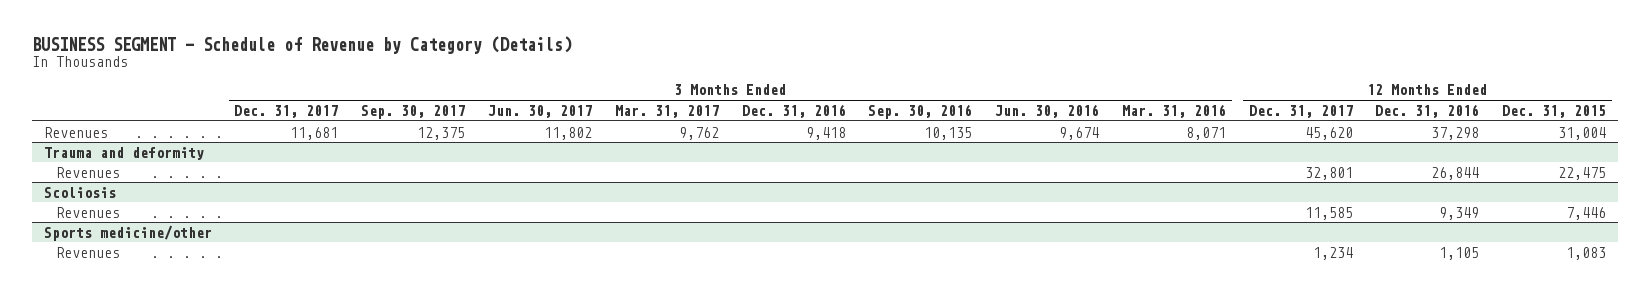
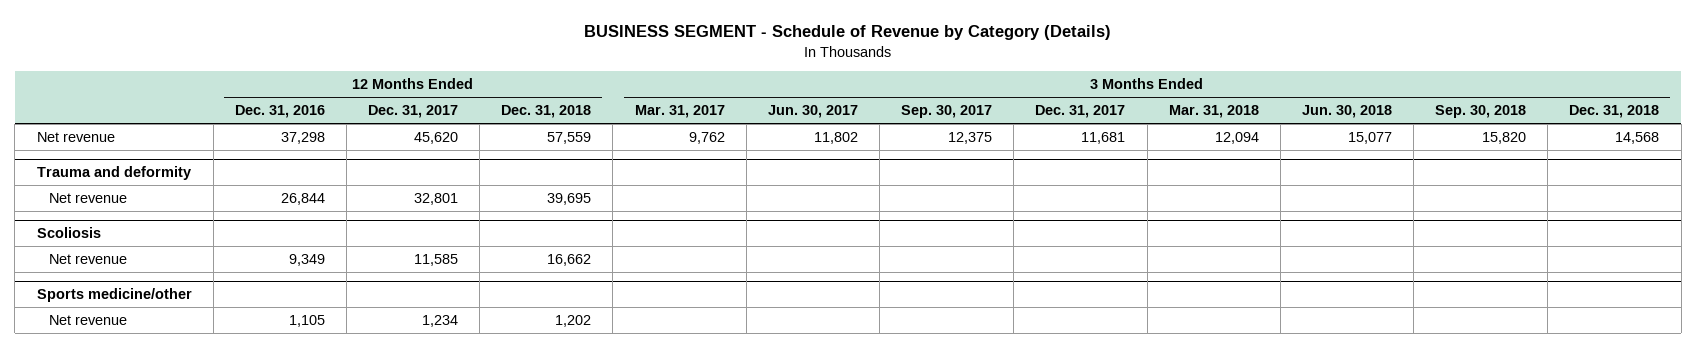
- | 3 Months Ended Dec. 31, 2017 | 3 Months Ended Sep. 30, 2017 | 3 Months Ended Jun. 30, 2017 | 3 Months Ended Mar. 31, 2017 | 3 Months Ended Dec. 31, 2016 | 3 Months Ended Sep. 30, 2016 | 3 Months Ended Jun. 30, 2016 | 3 Months Ended Mar. 31, 2016 | 12 Months Ended Dec. 31, 2017 | 12 Months Ended Dec. 31, 2016 | 12 Months Ended Dec. 31, 2015
+ | 12 Months Ended Dec. 31, 2016 | 12 Months Ended Dec. 31, 2017 | 12 Months Ended Dec. 31, 2018 | 3 Months Ended Mar. 31, 2017 | 3 Months Ended Jun. 30, 2017 | 3 Months Ended Sep. 30, 2017 | 3 Months Ended Dec. 31, 2017 | 3 Months Ended Mar. 31, 2018 | 3 Months Ended Jun. 30, 2018 | 3 Months Ended Sep. 30, 2018 | 3 Months Ended Dec. 31, 2018
- Revenues | 11,681 | 12,375 | 11,802 | 9,762 | 9,418 | 10,135 | 9,674 | 8,071 | 45,620 | 37,298 | 31,004
+ Net revenue | 37,298 | 45,620 | 57,559 | 9,762 | 11,802 | 12,375 | 11,681 | 12,094 | 15,077 | 15,820 | 14,568
@ Trauma and deformity
- Revenues | | | | | | | | | 32,801 | 26,844 | 22,475
+ Net revenue | 26,844 | 32,801 | 39,695 | | | | | | | |
@ Scoliosis
- Revenues | | | | | | | | | 11,585 | 9,349 | 7,446
+ Net revenue | 9,349 | 11,585 | 16,662 | | | | | | | |
@ Sports medicine/other
- Revenues | | | | | | | | | 1,234 | 1,105 | 1,083
+ Net revenue | 1,105 | 1,234 | 1,202 | | | | | | | |

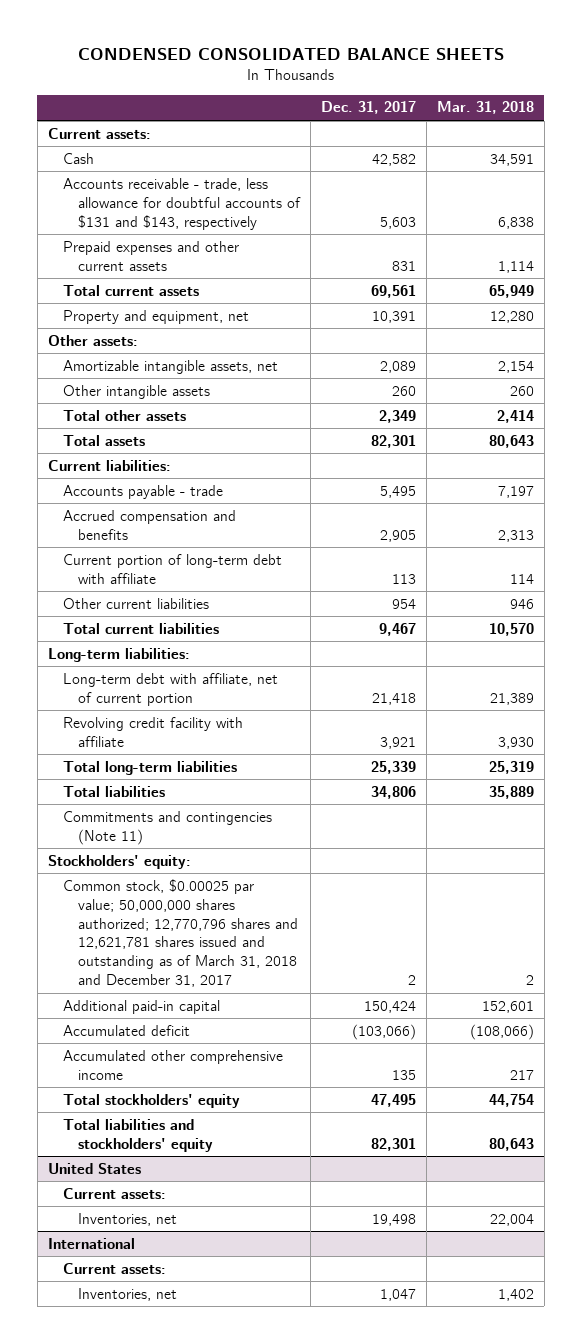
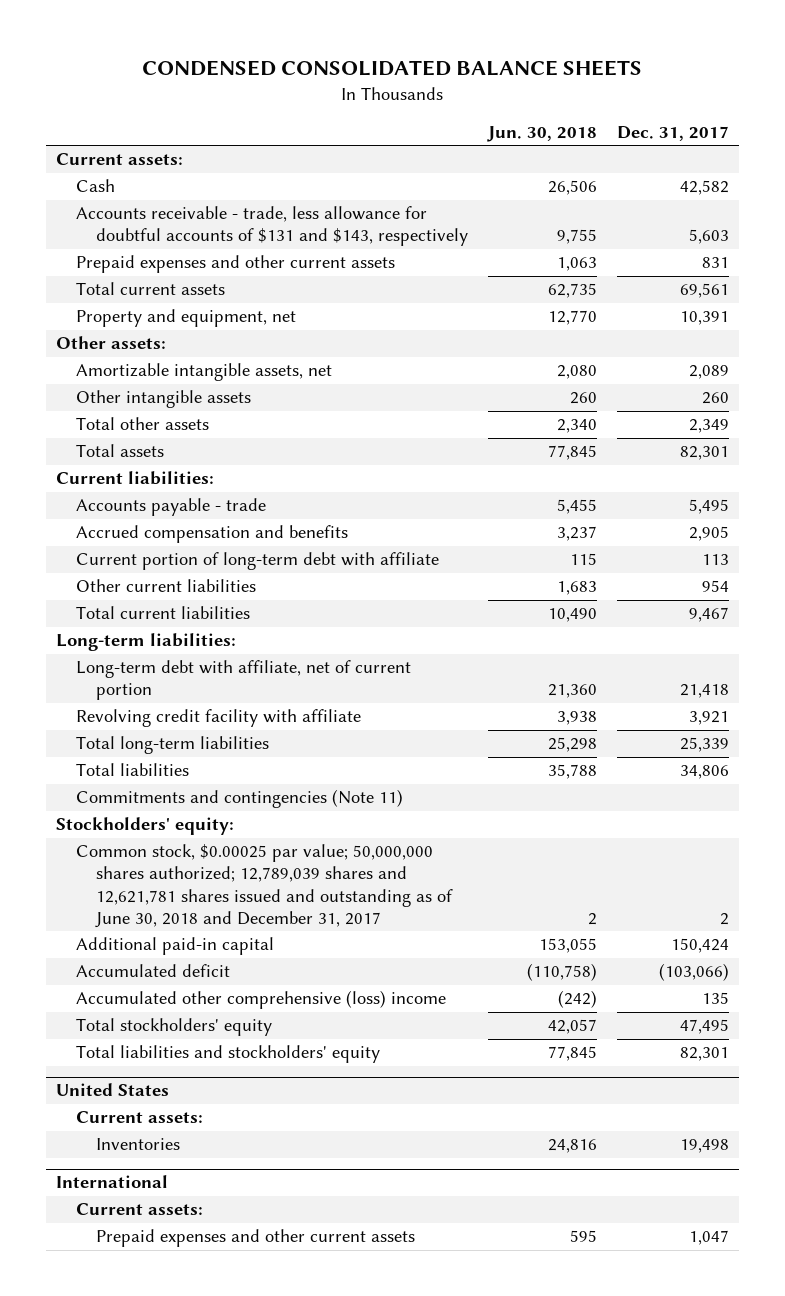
- | Dec. 31, 2017 | Mar. 31, 2018
+ | Jun. 30, 2018 | Dec. 31, 2017
- Common stock, $0.00025 par value; 50,000,000 shares authorized; 12,770,796 shares and 12,621,781 shares issued and outstanding as of March 31, 2018 and December 31, 2017 | 2 | 2
+ Common stock, $0.00025 par value; 50,000,000 shares authorized; 12,789,039 shares and 12,621,781 shares issued and outstanding as of June 30, 2018 and December 31, 2017 | 2 | 2
- Accumulated other comprehensive income | 135 | 217
+ Accumulated other comprehensive (loss) income | (242) | 135
@ United States
- Inventories, net | 19,498 | 22,004
+ Inventories | 24,816 | 19,498
@ International
- Inventories, net | 1,047 | 1,402
+ Prepaid expenses and other current assets | 595 | 1,047

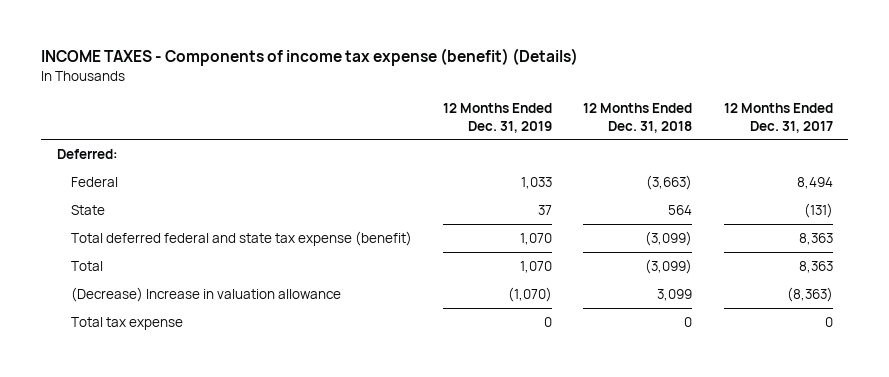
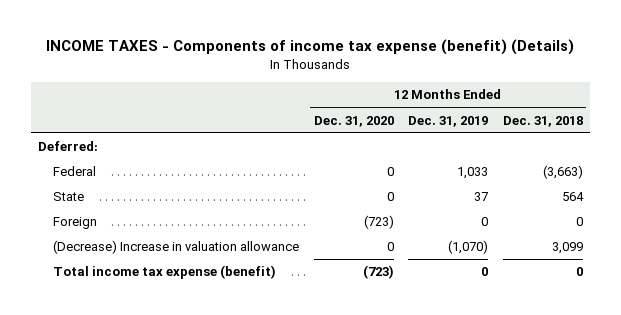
- | 12 Months Ended Dec. 31, 2019 | 12 Months Ended Dec. 31, 2018 | 12 Months Ended Dec. 31, 2017
+ | 12 Months Ended Dec. 31, 2020 | 12 Months Ended Dec. 31, 2019 | 12 Months Ended Dec. 31, 2018
- Total deferred federal and state tax expense (benefit) | 1,070 | (3,099) | 8,363
- Total | 1,070 | (3,099) | 8,363
+ Foreign | (723) | 0 | 0
- Total tax expense | 0 | 0 | 0
+ Total income tax expense (benefit) | (723) | 0 | 0

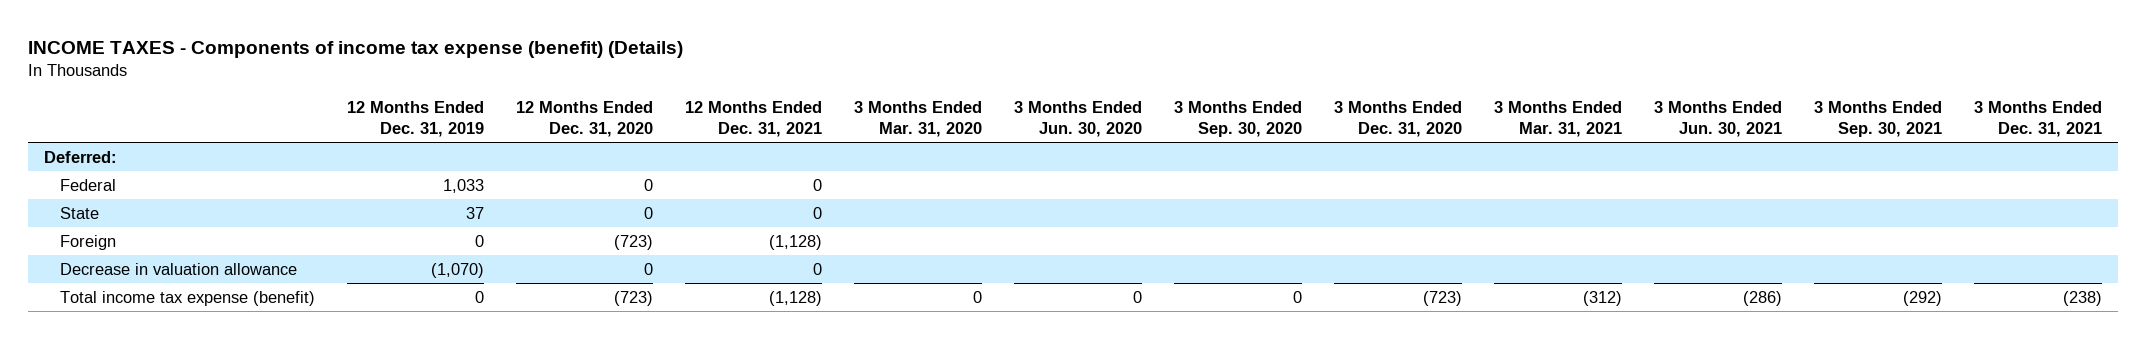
- | 12 Months Ended Dec. 31, 2020 | 12 Months Ended Dec. 31, 2019 | 12 Months Ended Dec. 31, 2018
+ | 12 Months Ended Dec. 31, 2019 | 12 Months Ended Dec. 31, 2020 | 12 Months Ended Dec. 31, 2021 | 3 Months Ended Mar. 31, 2020 | 3 Months Ended Jun. 30, 2020 | 3 Months Ended Sep. 30, 2020 | 3 Months Ended Dec. 31, 2020 | 3 Months Ended Mar. 31, 2021 | 3 Months Ended Jun. 30, 2021 | 3 Months Ended Sep. 30, 2021 | 3 Months Ended Dec. 31, 2021
- (Decrease) Increase in valuation allowance | 0 | (1,070) | 3,099
+ Decrease in valuation allowance | (1,070) | 0 | 0 | | | | | | | |

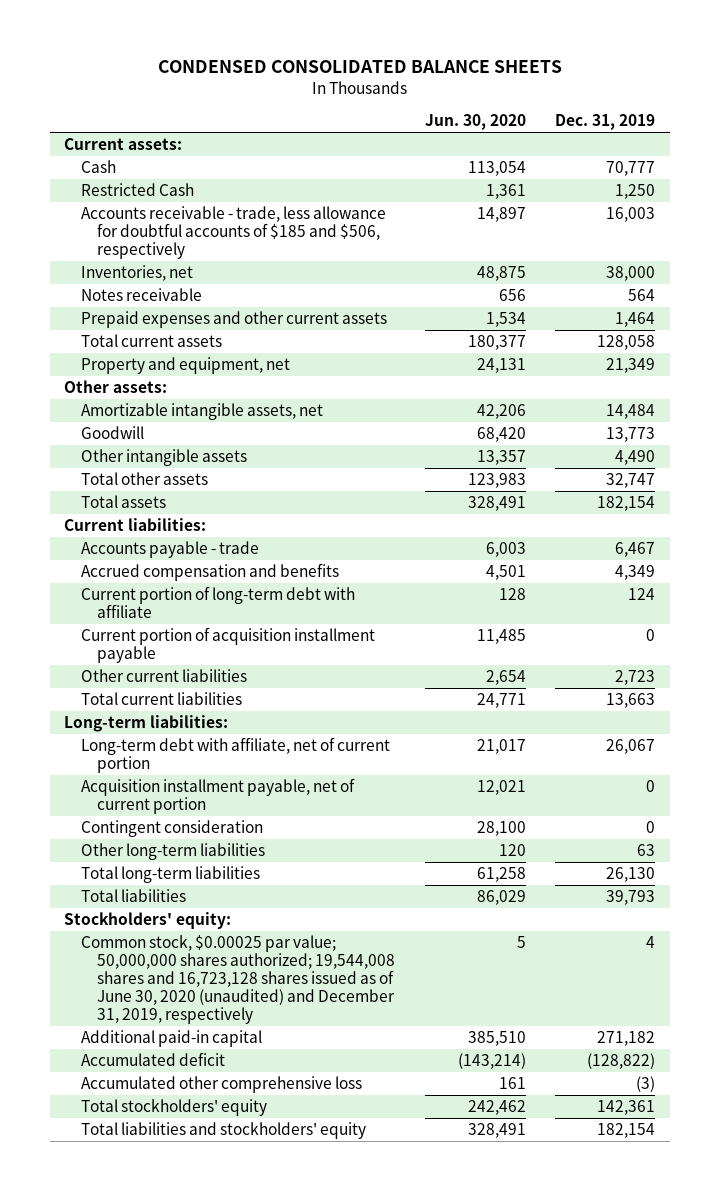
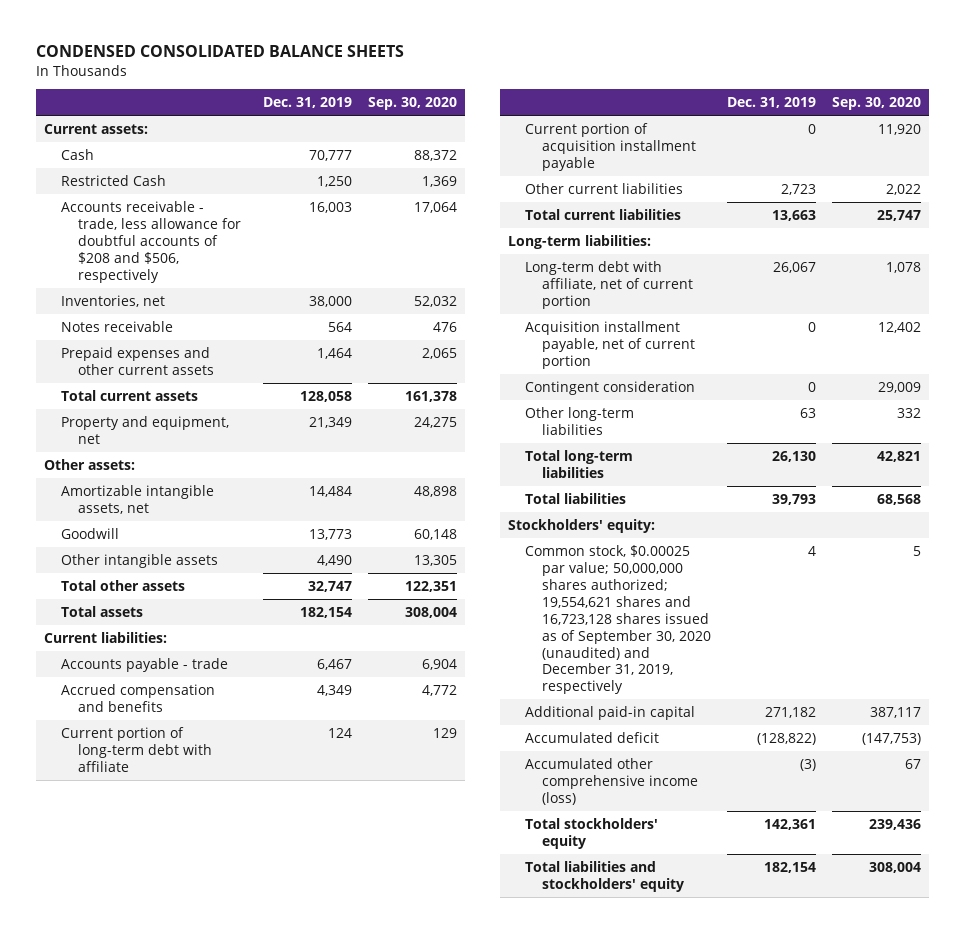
- | Jun. 30, 2020 | Dec. 31, 2019
+ | Dec. 31, 2019 | Sep. 30, 2020
- Accounts receivable - trade, less allowance for doubtful accounts of $185 and $506, respectively | 14,897 | 16,003
+ Accounts receivable - trade, less allowance for doubtful accounts of $208 and $506, respectively | 16,003 | 17,064
- Common stock, $0.00025 par value; 50,000,000 shares authorized; 19,544,008 shares and 16,723,128 shares issued as of June 30, 2020 (unaudited) and December 31, 2019, respectively | 5 | 4
+ Common stock, $0.00025 par value; 50,000,000 shares authorized; 19,554,621 shares and 16,723,128 shares issued as of September 30, 2020 (unaudited) and December 31, 2019, respectively | 4 | 5
- Accumulated other comprehensive loss | 161 | (3)
+ Accumulated other comprehensive income (loss) | (3) | 67

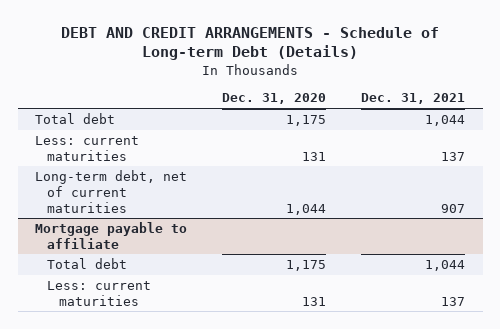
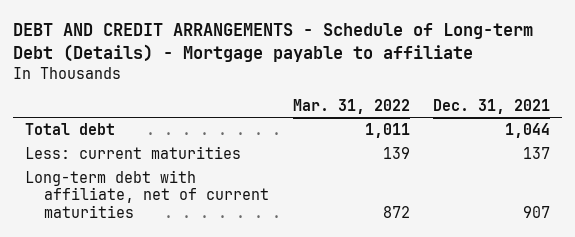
- DEBT AND CREDIT ARRANGEMENTS - Schedule of Long-term Debt (Details)
+ DEBT AND CREDIT ARRANGEMENTS - Schedule of Long-term Debt (Details) - Mortgage payable to affiliate
- | Dec. 31, 2020 | Dec. 31, 2021
+ | Mar. 31, 2022 | Dec. 31, 2021
- Long-term debt, net of current maturities | 1,044 | 907
- Mortgage payable to affiliate
- Total debt | 1,175 | 1,044
- Less: current maturities | 131 | 137
+ Long-term debt with affiliate, net of current maturities | 872 | 907

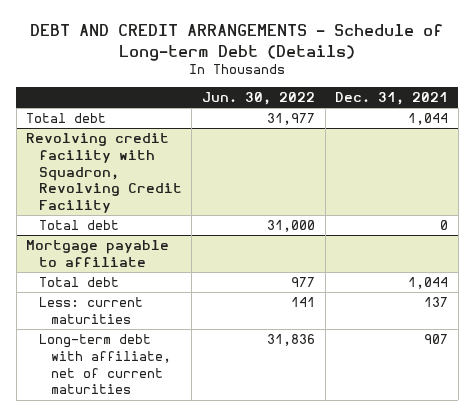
- DEBT AND CREDIT ARRANGEMENTS - Schedule of Long-term Debt (Details) - Mortgage payable to affiliate
+ DEBT AND CREDIT ARRANGEMENTS - Schedule of Long-term Debt (Details)
- | Mar. 31, 2022 | Dec. 31, 2021
+ | Jun. 30, 2022 | Dec. 31, 2021
+ Revolving credit facility with Squadron, Revolving Credit Facility
+ Total debt | 31,000 | 0
+ Mortgage payable to affiliate
+ Total debt | 977 | 1,044

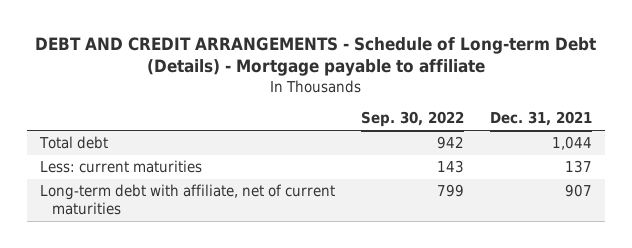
- DEBT AND CREDIT ARRANGEMENTS - Schedule of Long-term Debt (Details)
+ DEBT AND CREDIT ARRANGEMENTS - Schedule of Long-term Debt (Details) - Mortgage payable to affiliate
- | Jun. 30, 2022 | Dec. 31, 2021
+ | Sep. 30, 2022 | Dec. 31, 2021
- Revolving credit facility with Squadron, Revolving Credit Facility
- Total debt | 31,000 | 0
- Mortgage payable to affiliate
- Total debt | 977 | 1,044

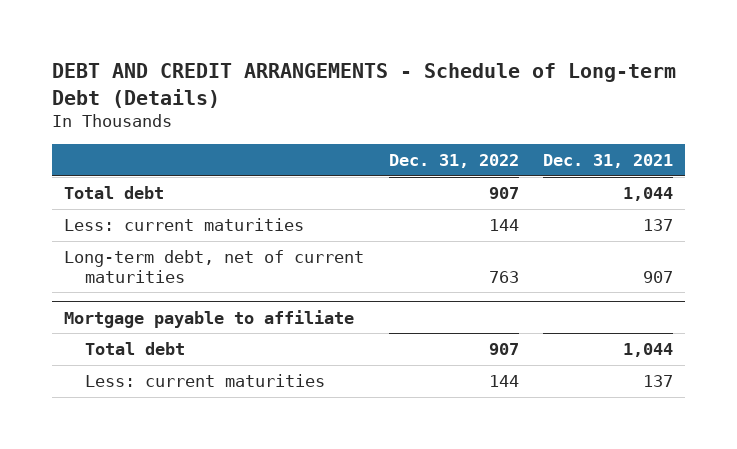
- DEBT AND CREDIT ARRANGEMENTS - Schedule of Long-term Debt (Details) - Mortgage payable to affiliate
+ DEBT AND CREDIT ARRANGEMENTS - Schedule of Long-term Debt (Details)
- | Sep. 30, 2022 | Dec. 31, 2021
+ | Dec. 31, 2022 | Dec. 31, 2021
- Long-term debt with affiliate, net of current maturities | 799 | 907
+ Long-term debt, net of current maturities | 763 | 907
+ Mortgage payable to affiliate
+ Total debt | 907 | 1,044
+ Less: current maturities | 144 | 137

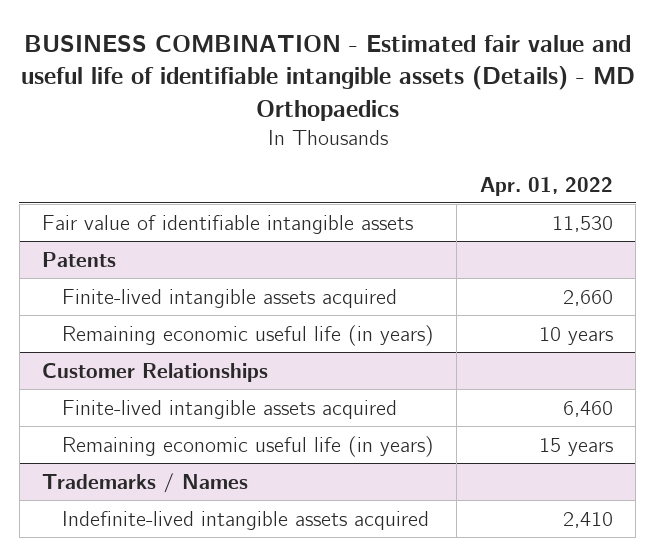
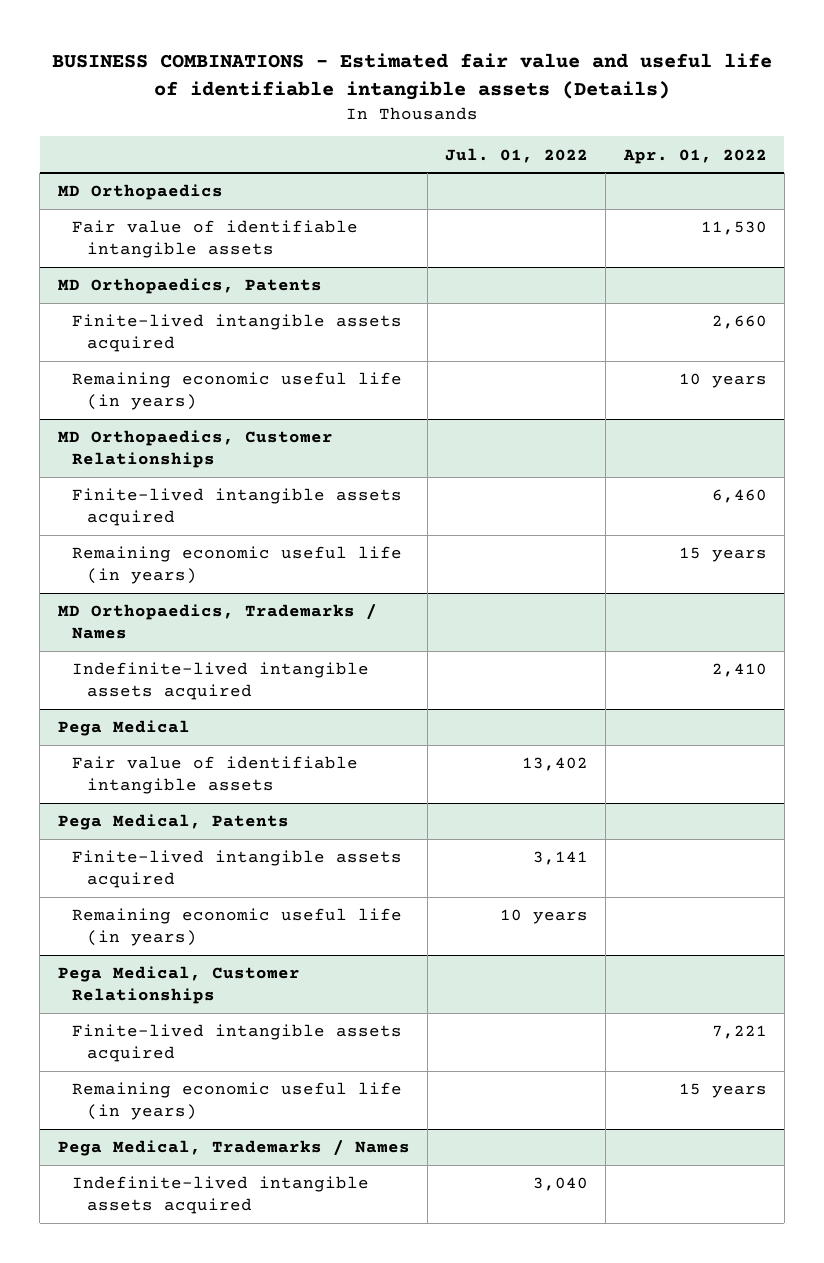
- BUSINESS COMBINATION - Estimated fair value and useful life of identifiable intangible assets (Details) - MD Orthopaedics
+ BUSINESS COMBINATIONS - Estimated fair value and useful life of identifiable intangible assets (Details)
- | Apr. 01, 2022
+ | Jul. 01, 2022 | Apr. 01, 2022
+ MD Orthopaedics
- Patents
+ MD Orthopaedics, Patents
- Customer Relationships
+ MD Orthopaedics, Customer Relationships
- Trademarks / Names
+ MD Orthopaedics, Trademarks / Names
+ Pega Medical
+ Fair value of identifiable intangible assets | 13,402 |
+ Pega Medical, Patents
+ Finite-lived intangible assets acquired | 3,141 |
+ Remaining economic useful life (in years) | 10 years |
+ Pega Medical, Customer Relationships
+ Finite-lived intangible assets acquired | | 7,221
+ Remaining economic useful life (in years) | | 15 years
+ Pega Medical, Trademarks / Names
+ Indefinite-lived intangible assets acquired | 3,040 |

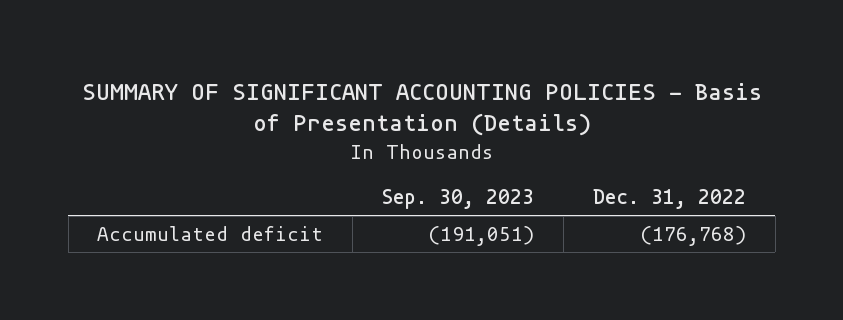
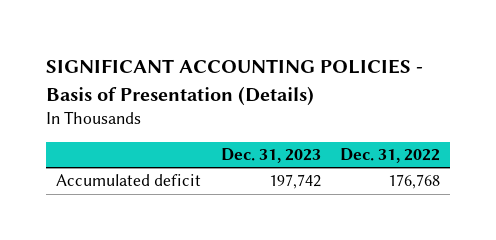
- SUMMARY OF SIGNIFICANT ACCOUNTING POLICIES - Basis of Presentation (Details)
+ SIGNIFICANT ACCOUNTING POLICIES - Basis of Presentation (Details)
- | Sep. 30, 2023 | Dec. 31, 2022
+ | Dec. 31, 2023 | Dec. 31, 2022
- Accumulated deficit | (191,051) | (176,768)
+ Accumulated deficit | 197,742 | 176,768

